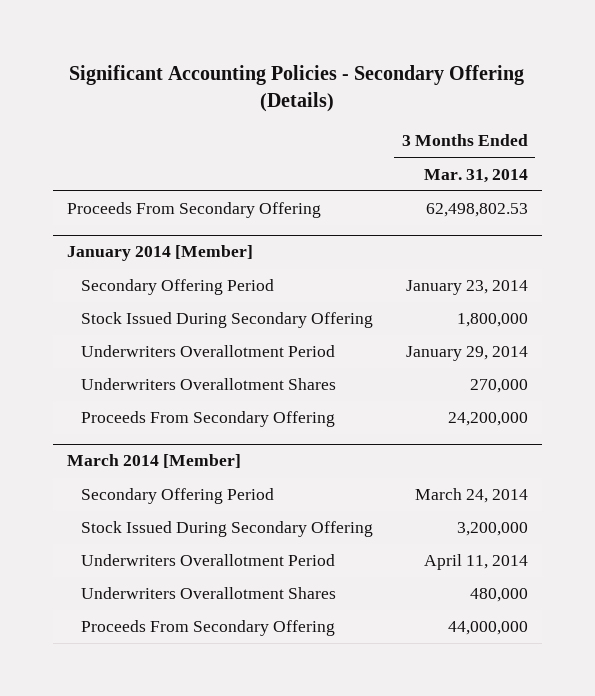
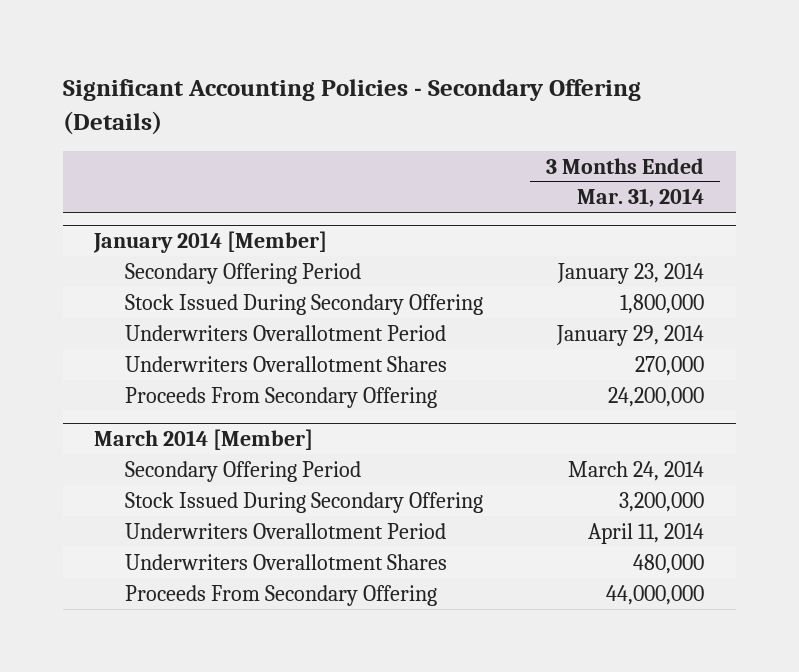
- Proceeds From Secondary Offering | 62,498,802.53

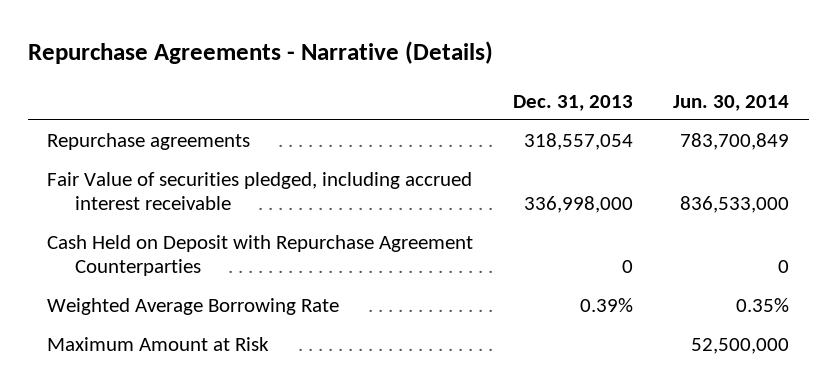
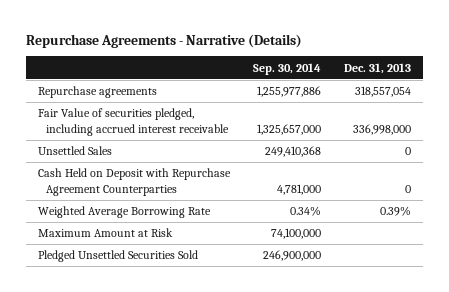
- | Dec. 31, 2013 | Jun. 30, 2014
+ | Sep. 30, 2014 | Dec. 31, 2013
+ Unsettled Sales | 249,410,368 | 0
+ Pledged Unsettled Securities Sold | 246,900,000 |

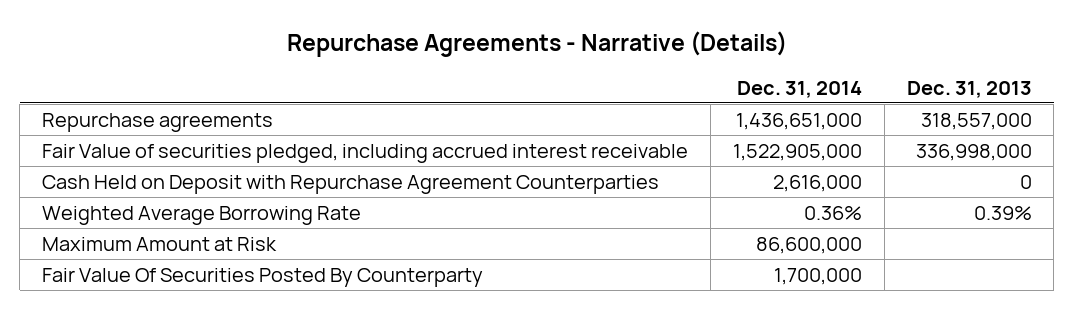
- | Sep. 30, 2014 | Dec. 31, 2013
+ | Dec. 31, 2014 | Dec. 31, 2013
- Repurchase agreements | 1,255,977,886 | 318,557,054
+ Repurchase agreements | 1,436,651,000 | 318,557,000
- Unsettled Sales | 249,410,368 | 0
- Pledged Unsettled Securities Sold | 246,900,000 |
+ Fair Value Of Securities Posted By Counterparty | 1,700,000 |

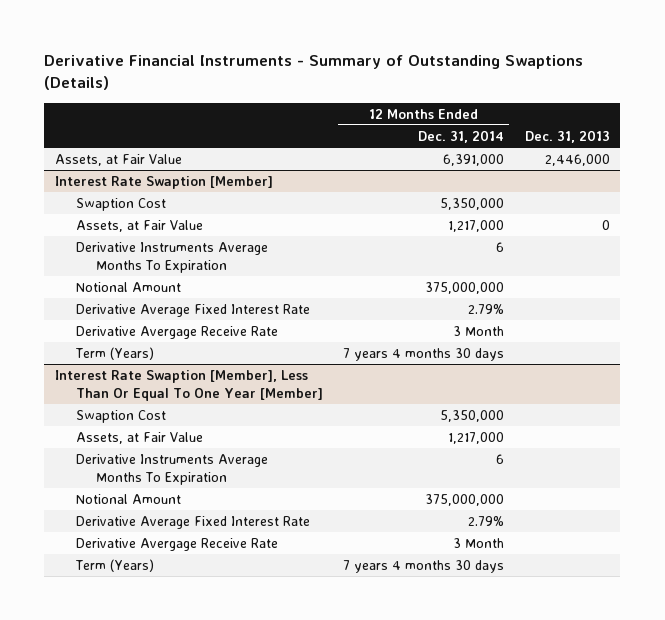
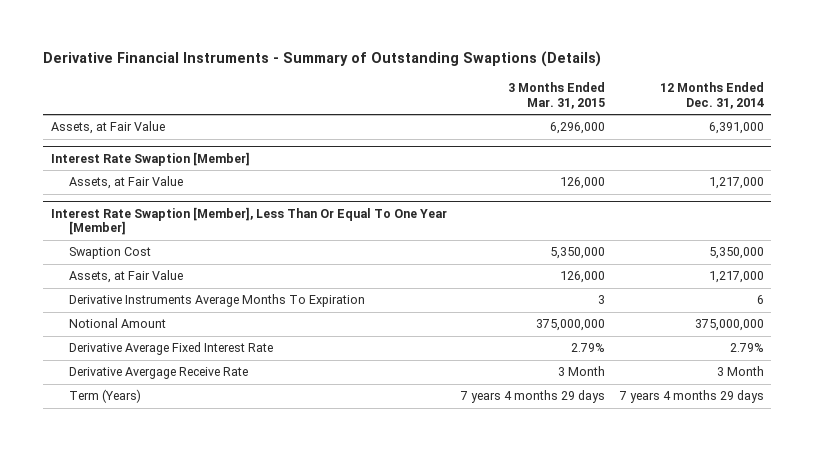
- | 12 Months Ended Dec. 31, 2014 | Dec. 31, 2013
+ | 3 Months Ended Mar. 31, 2015 | 12 Months Ended Dec. 31, 2014
@ Interest Rate Swaption [Member]
- Swaption Cost | 5,350,000 |
- Derivative Instruments Average Months To Expiration | 6 |
- Notional Amount | 375,000,000 |
- Derivative Average Fixed Interest Rate | 2.79% |
- Derivative Avergage Receive Rate | 3 Month |
- Term (Years) | 7 years 4 months 30 days |
@ Interest Rate Swaption [Member], Less Than Or Equal To One Year [Member]
- Term (Years) | 7 years 4 months 30 days |
+ Term (Years) | 7 years 4 months 29 days | 7 years 4 months 29 days

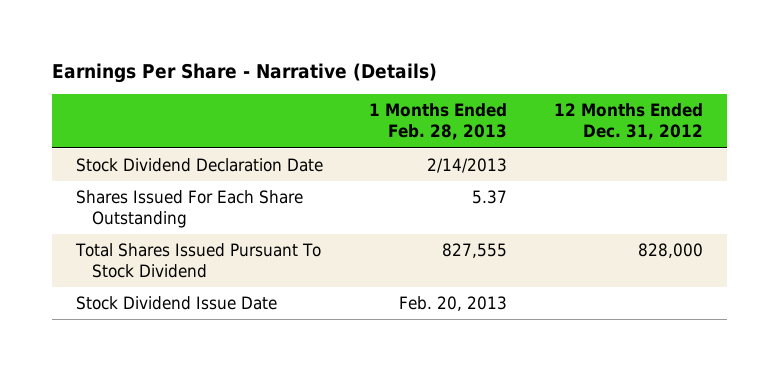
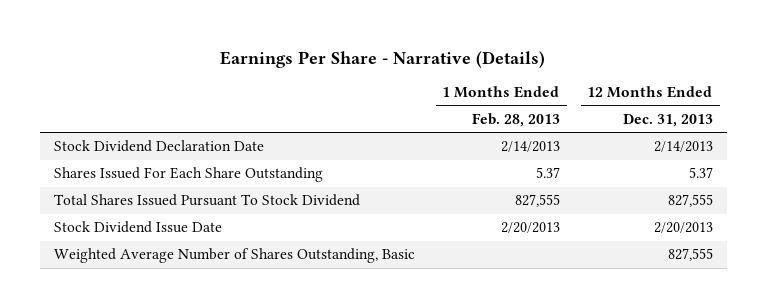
- | 1 Months Ended Feb. 28, 2013 | 12 Months Ended Dec. 31, 2012
+ | 1 Months Ended Feb. 28, 2013 | 12 Months Ended Dec. 31, 2013
- Stock Dividend Issue Date | Feb. 20, 2013 |
+ Stock Dividend Issue Date | 2/20/2013 | 2/20/2013
+ Weighted Average Number of Shares Outstanding, Basic | | 827,555

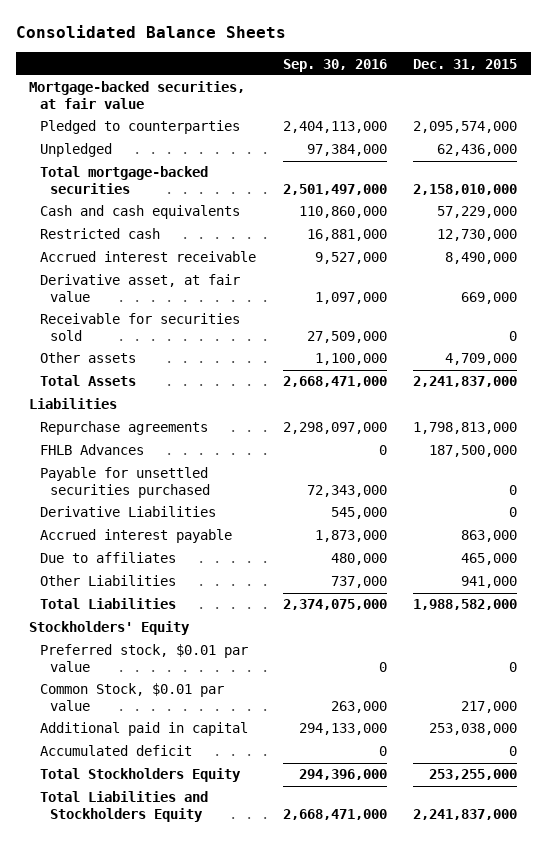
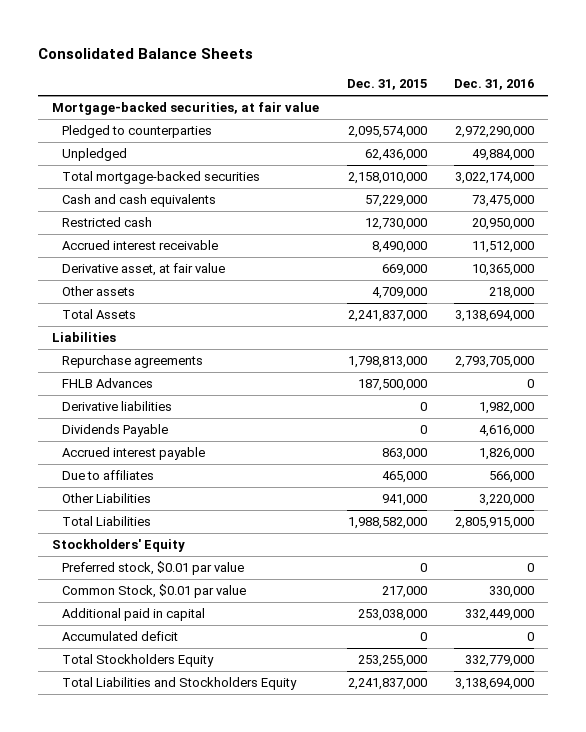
- | Sep. 30, 2016 | Dec. 31, 2015
+ | Dec. 31, 2015 | Dec. 31, 2016
- Receivable for securities sold | 27,509,000 | 0
- Payable for unsettled securities purchased | 72,343,000 | 0
- Derivative Liabilities | 545,000 | 0
+ Derivative liabilities | 0 | 1,982,000
+ Dividends Payable | 0 | 4,616,000

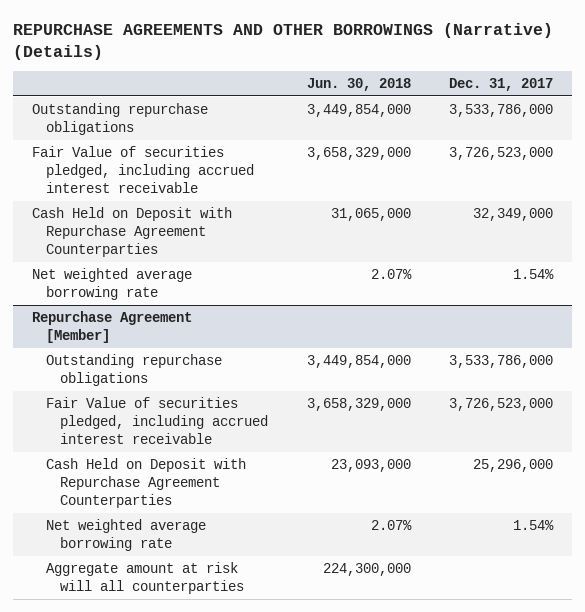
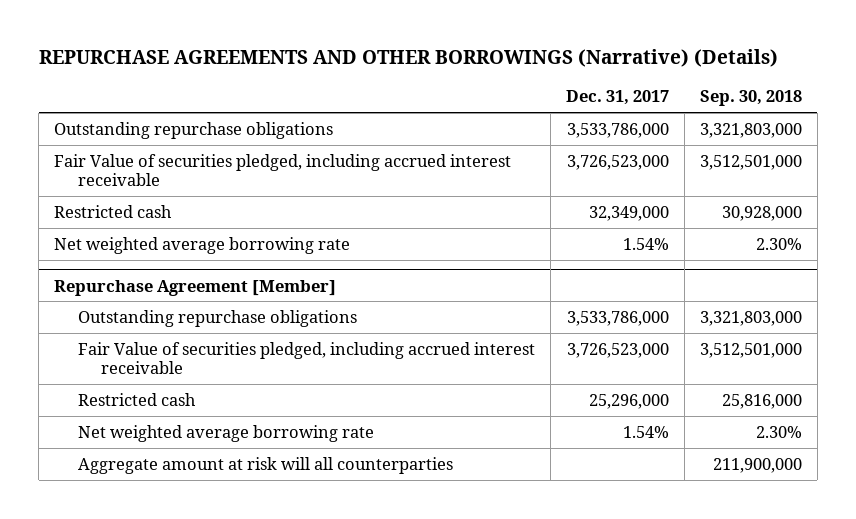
- | Jun. 30, 2018 | Dec. 31, 2017
+ | Dec. 31, 2017 | Sep. 30, 2018
- Cash Held on Deposit with Repurchase Agreement Counterparties | 31,065,000 | 32,349,000
+ Restricted cash | 32,349,000 | 30,928,000
@ Repurchase Agreement [Member]
- Cash Held on Deposit with Repurchase Agreement Counterparties | 23,093,000 | 25,296,000
+ Restricted cash | 25,296,000 | 25,816,000

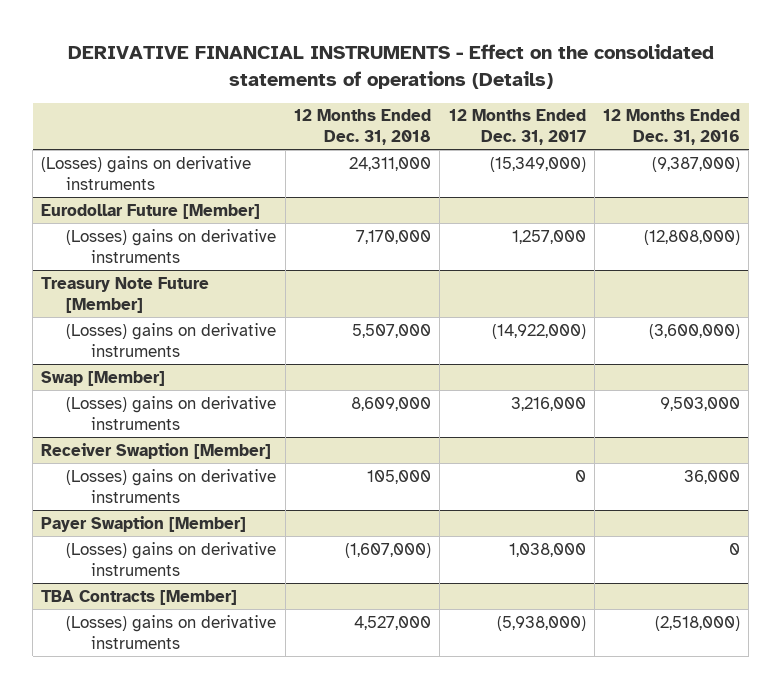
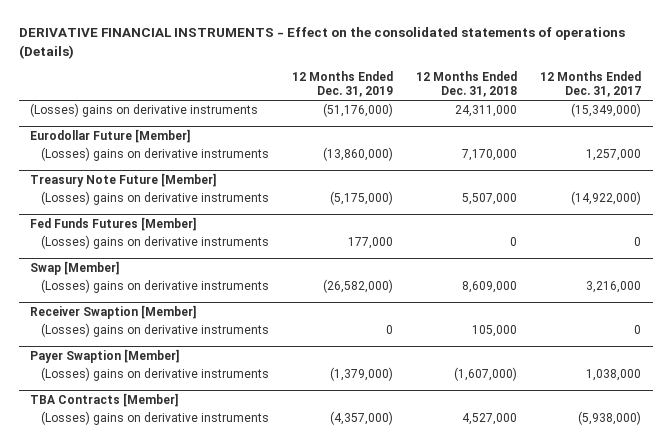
- | 12 Months Ended Dec. 31, 2018 | 12 Months Ended Dec. 31, 2017 | 12 Months Ended Dec. 31, 2016
+ | 12 Months Ended Dec. 31, 2019 | 12 Months Ended Dec. 31, 2018 | 12 Months Ended Dec. 31, 2017
+ Fed Funds Futures [Member]
+ (Losses) gains on derivative instruments | 177,000 | 0 | 0

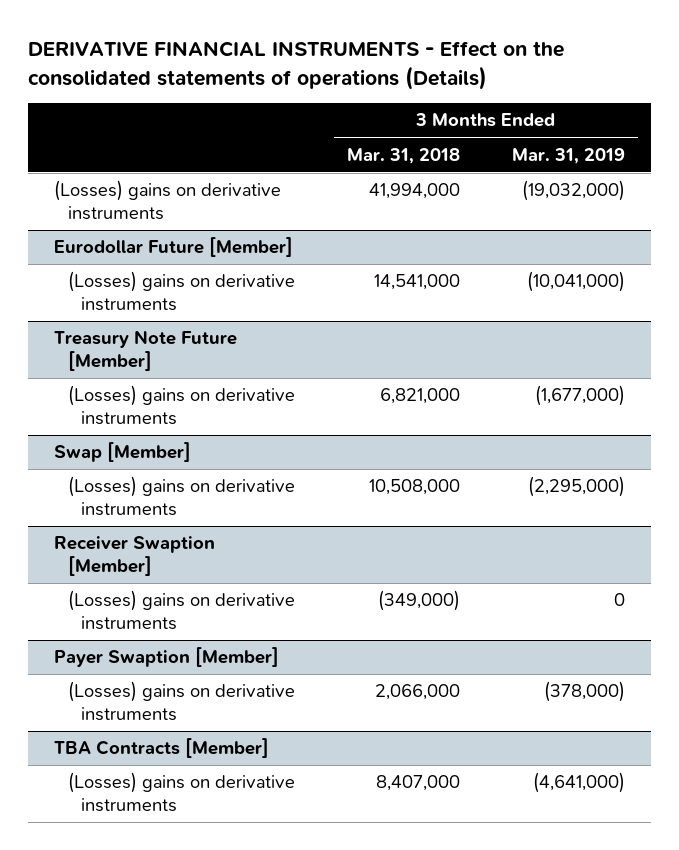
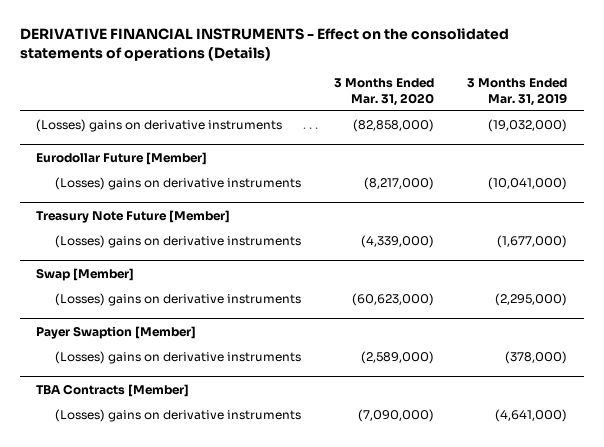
- | 3 Months Ended Mar. 31, 2018 | 3 Months Ended Mar. 31, 2019
+ | 3 Months Ended Mar. 31, 2020 | 3 Months Ended Mar. 31, 2019
- Receiver Swaption [Member]
- (Losses) gains on derivative instruments | (349,000) | 0

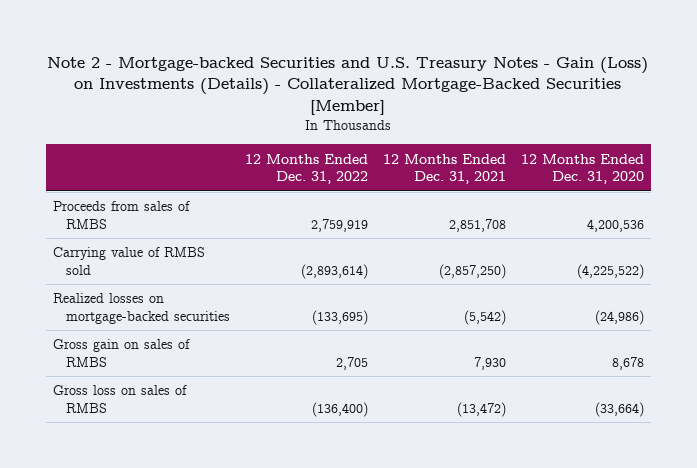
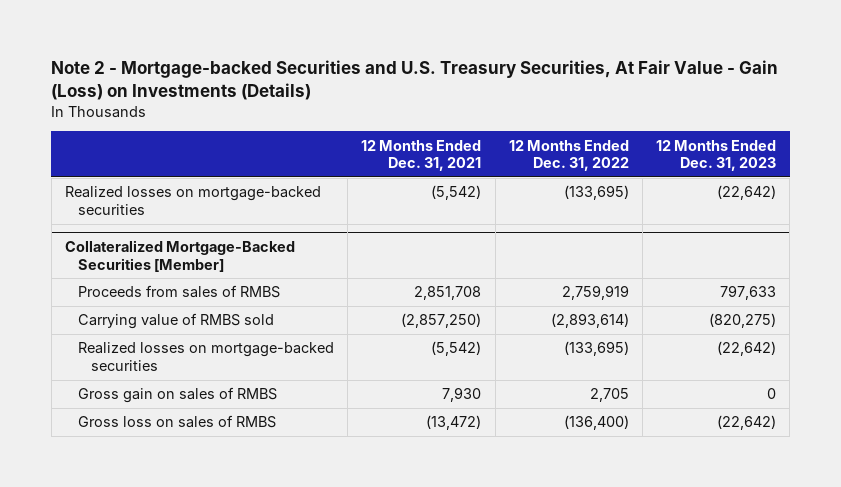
- Note 2 - Mortgage-backed Securities and U.S. Treasury Notes - Gain (Loss) on Investments (Details) - Collateralized Mortgage-Backed Securities [Member]
+ Note 2 - Mortgage-backed Securities and U.S. Treasury Securities, At Fair Value - Gain (Loss) on Investments (Details)
- | 12 Months Ended Dec. 31, 2022 | 12 Months Ended Dec. 31, 2021 | 12 Months Ended Dec. 31, 2020
+ | 12 Months Ended Dec. 31, 2021 | 12 Months Ended Dec. 31, 2022 | 12 Months Ended Dec. 31, 2023
+ Realized losses on mortgage-backed securities | (5,542) | (133,695) | (22,642)
+ Collateralized Mortgage-Backed Securities [Member]

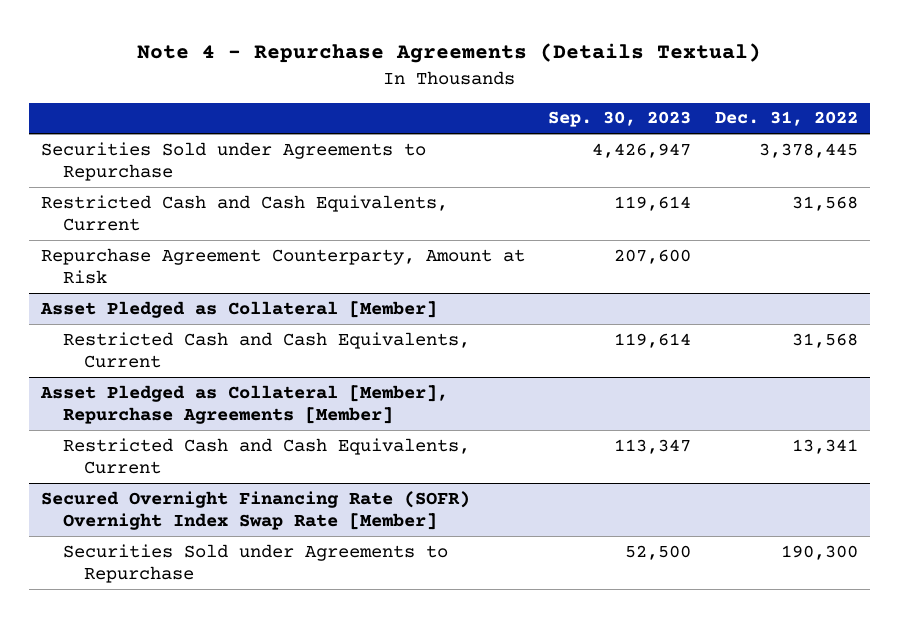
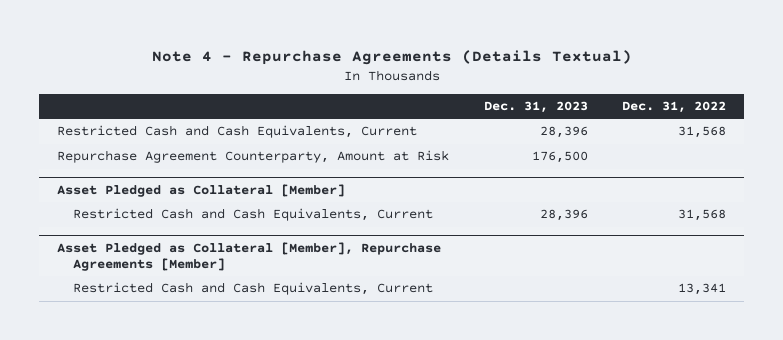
- | Sep. 30, 2023 | Dec. 31, 2022
+ | Dec. 31, 2023 | Dec. 31, 2022
- Securities Sold under Agreements to Repurchase | 4,426,947 | 3,378,445
- Secured Overnight Financing Rate (SOFR) Overnight Index Swap Rate [Member]
- Securities Sold under Agreements to Repurchase | 52,500 | 190,300

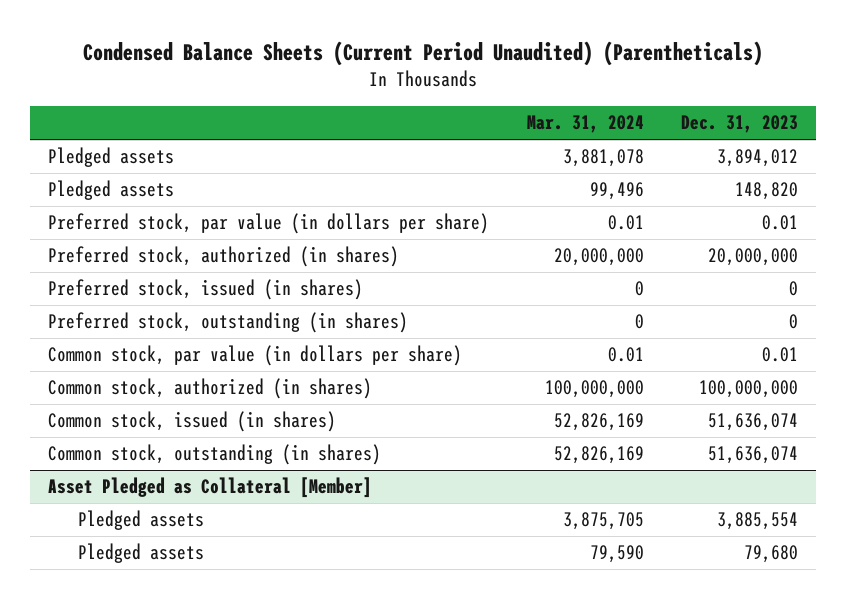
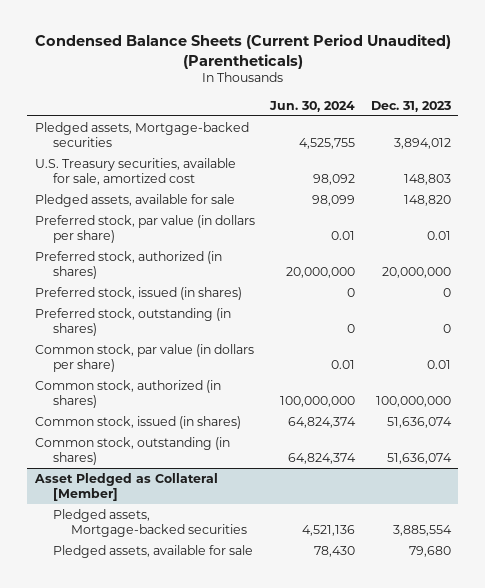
- | Mar. 31, 2024 | Dec. 31, 2023
+ | Jun. 30, 2024 | Dec. 31, 2023
- Pledged assets | 3,881,078 | 3,894,012
- Pledged assets | 99,496 | 148,820
+ Pledged assets, Mortgage-backed securities | 4,525,755 | 3,894,012
+ U.S. Treasury securities, available for sale, amortized cost | 98,092 | 148,803
+ Pledged assets, available for sale | 98,099 | 148,820
@ Asset Pledged as Collateral [Member]
- Pledged assets | 3,875,705 | 3,885,554
- Pledged assets | 79,590 | 79,680
+ Pledged assets, Mortgage-backed securities | 4,521,136 | 3,885,554
+ Pledged assets, available for sale | 78,430 | 79,680

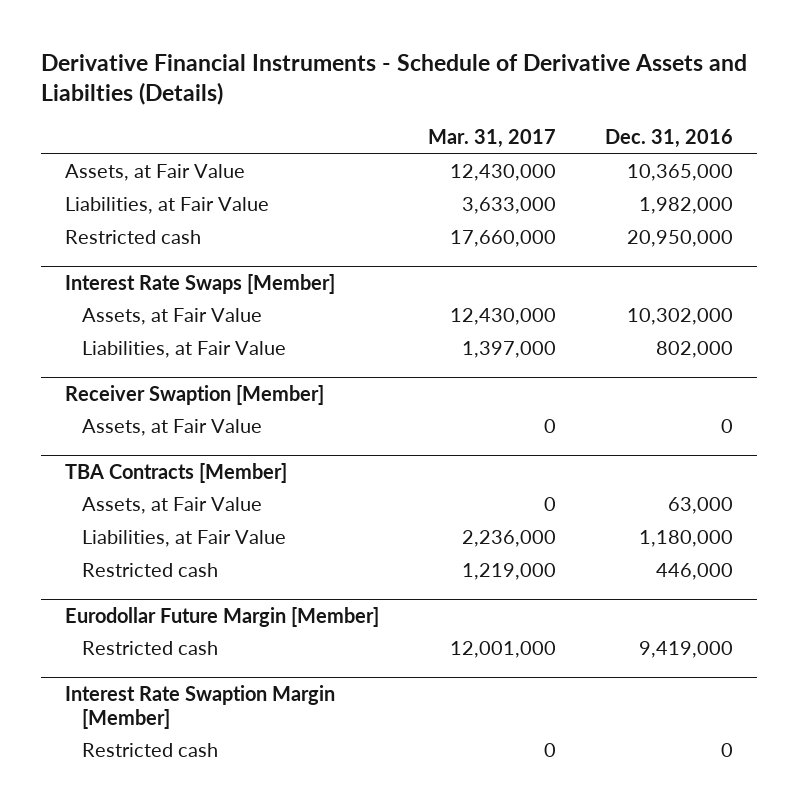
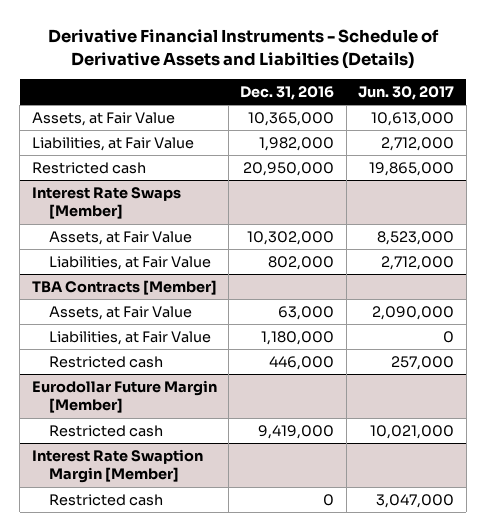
- | Mar. 31, 2017 | Dec. 31, 2016
+ | Dec. 31, 2016 | Jun. 30, 2017
- Receiver Swaption [Member]
- Assets, at Fair Value | 0 | 0

